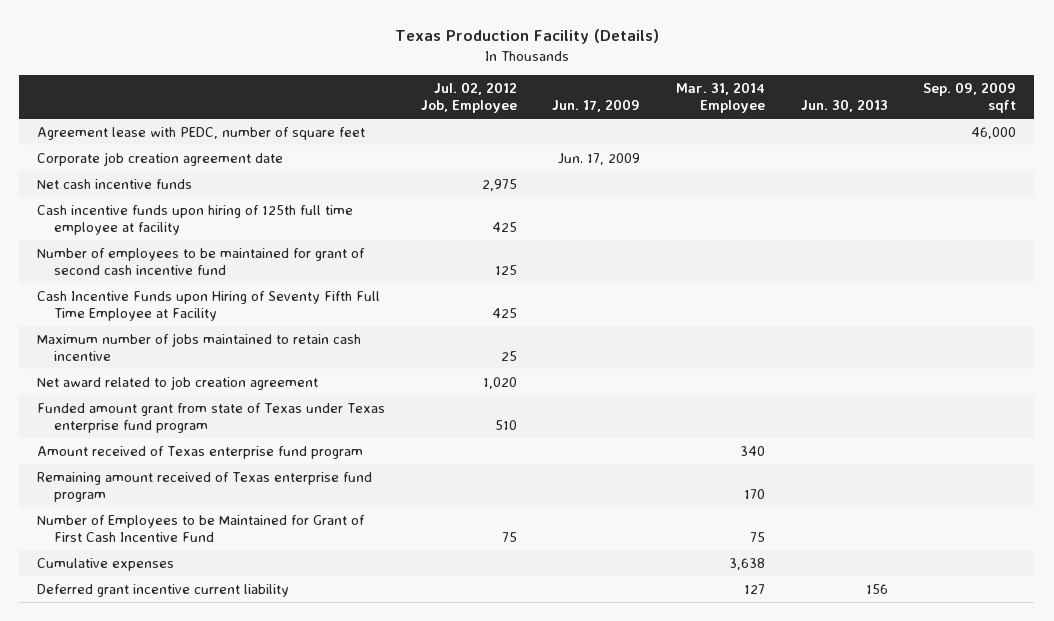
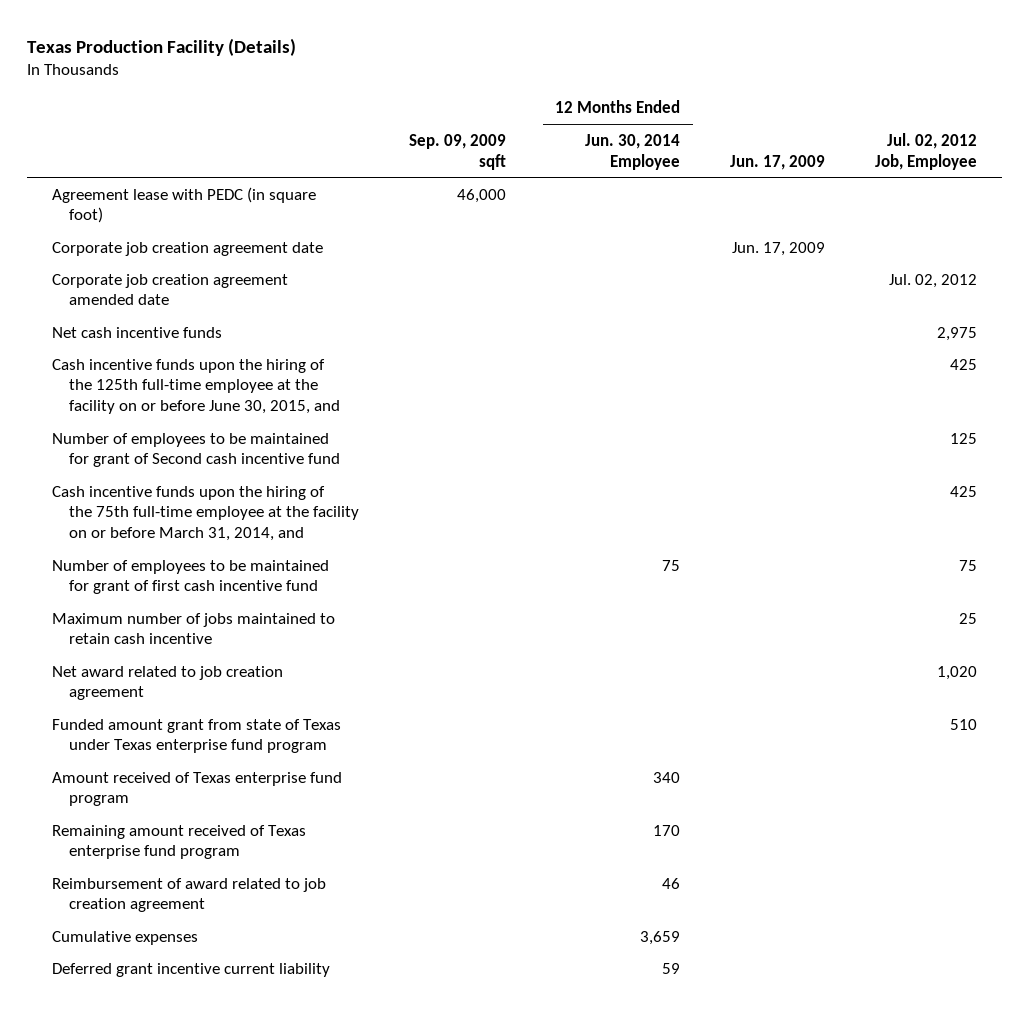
- | Jul. 02, 2012 Job, Employee | Jun. 17, 2009 | Mar. 31, 2014 Employee | Jun. 30, 2013 | Sep. 09, 2009 sqft
+ | Sep. 09, 2009 sqft | 12 Months Ended Jun. 30, 2014 Employee | Jun. 17, 2009 | Jul. 02, 2012 Job, Employee
- Agreement lease with PEDC, number of square feet | | | | | 46,000
+ Agreement lease with PEDC (in square foot) | 46,000 | | |
+ Corporate job creation agreement amended date | | | | Jul. 02, 2012
- Cash incentive funds upon hiring of 125th full time employee at facility | 425 | | | |
- Number of employees to be maintained for grant of second cash incentive fund | 125 | | | |
- Cash Incentive Funds upon Hiring of Seventy Fifth Full Time Employee at Facility | 425 | | | |
+ Cash incentive funds upon the hiring of the 125th full-time employee at the facility on or before June 30, 2015, and | | | | 425
+ Number of employees to be maintained for grant of Second cash incentive fund | | | | 125
+ Cash incentive funds upon the hiring of the 75th full-time employee at the facility on or before March 31, 2014, and | | | | 425
+ Number of employees to be maintained for grant of first cash incentive fund | | 75 | | 75
- Number of Employees to be Maintained for Grant of First Cash Incentive Fund | 75 | | 75 | |
+ Reimbursement of award related to job creation agreement | | 46 | |

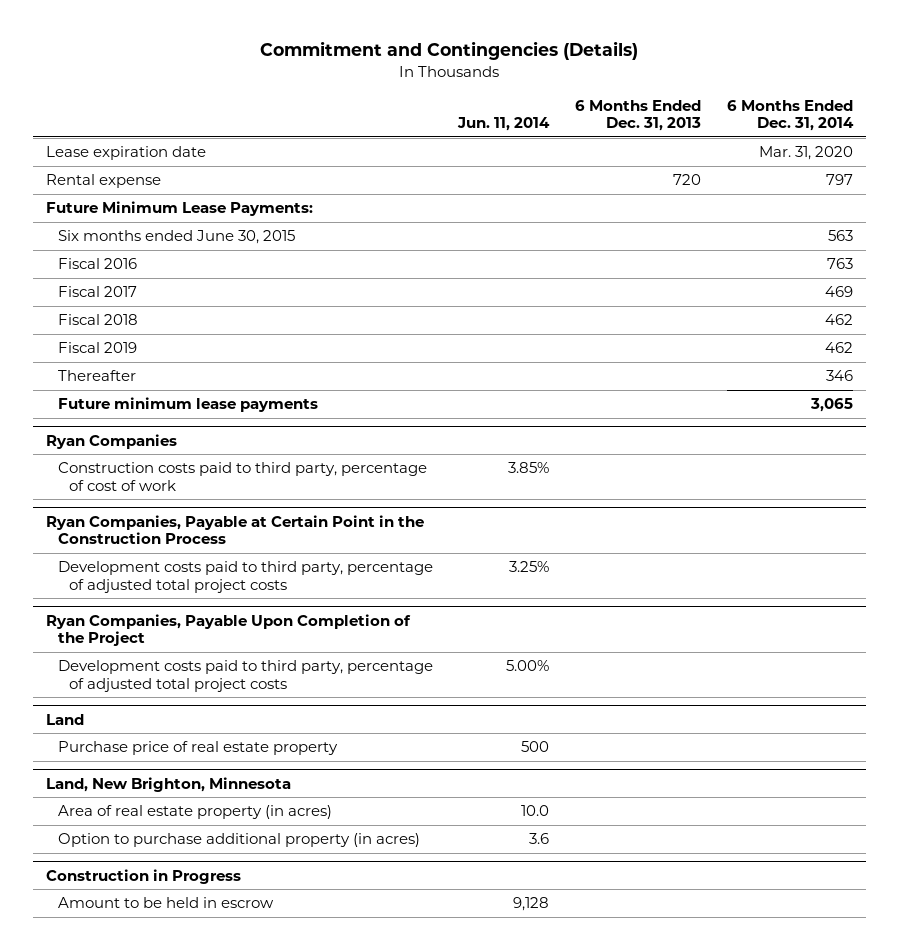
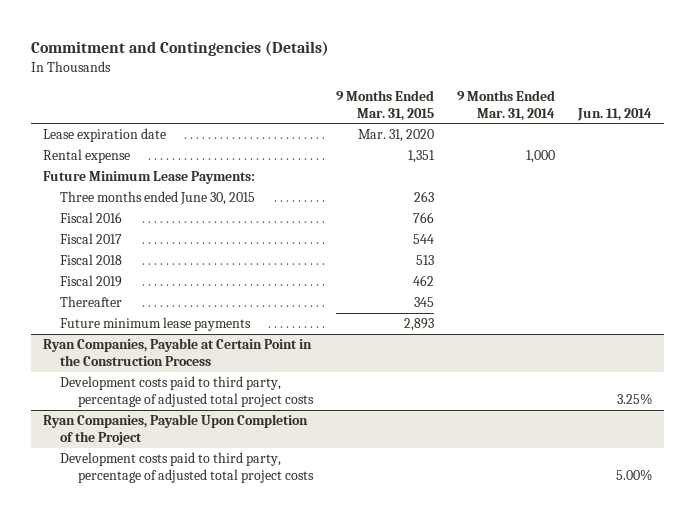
- | Jun. 11, 2014 | 6 Months Ended Dec. 31, 2013 | 6 Months Ended Dec. 31, 2014
+ | 9 Months Ended Mar. 31, 2015 | 9 Months Ended Mar. 31, 2014 | Jun. 11, 2014
- Six months ended June 30, 2015 | | | 563
+ Three months ended June 30, 2015 | 263 | |
- Ryan Companies
- Construction costs paid to third party, percentage of cost of work | 3.85% | |
- Land
- Purchase price of real estate property | 500 | |
- Land, New Brighton, Minnesota
- Area of real estate property (in acres) | 10.0 | |
- Option to purchase additional property (in acres) | 3.6 | |
- Construction in Progress
- Amount to be held in escrow | 9,128 | |

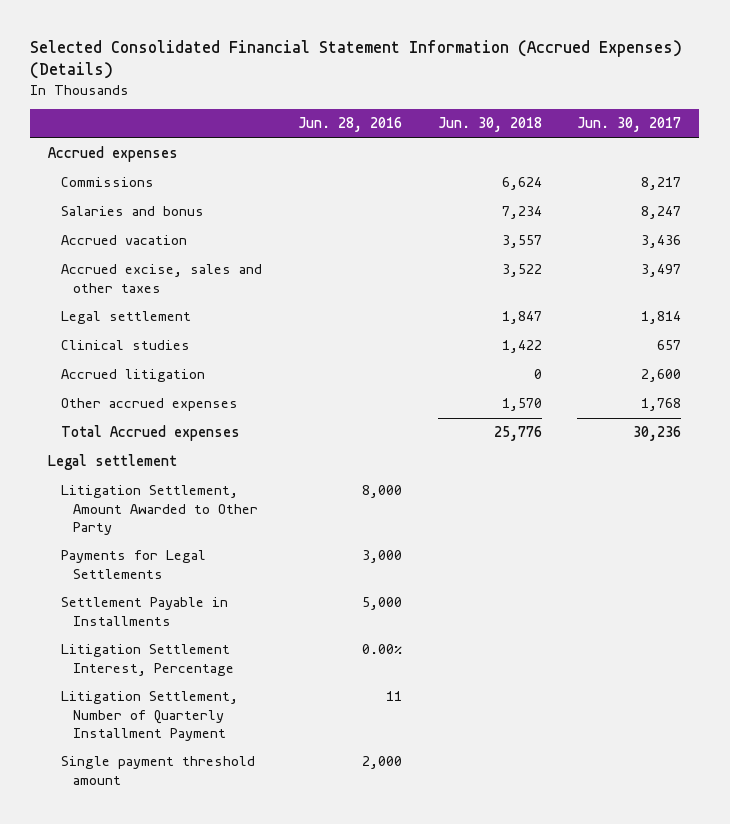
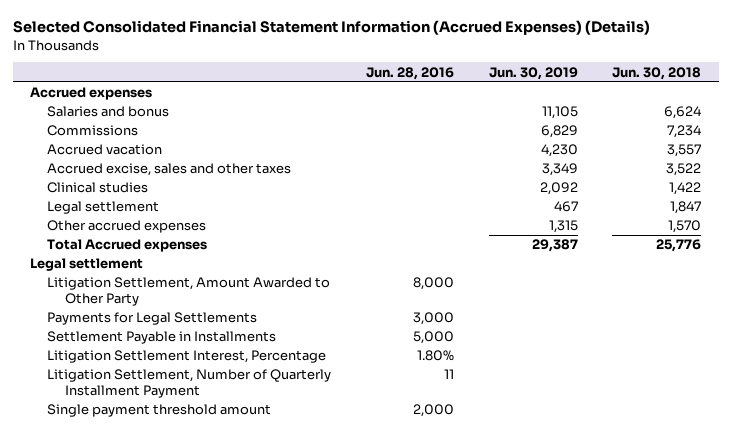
- | Jun. 28, 2016 | Jun. 30, 2018 | Jun. 30, 2017
+ | Jun. 28, 2016 | Jun. 30, 2019 | Jun. 30, 2018
- Commissions | | 6,624 | 8,217
- Salaries and bonus | | 7,234 | 8,247
+ Salaries and bonus | | 11,105 | 6,624
+ Commissions | | 6,829 | 7,234
- Accrued litigation | | 0 | 2,600
moved down: Legal settlement | | 467 | 1,847
- Litigation Settlement Interest, Percentage | 0.00% | |
+ Litigation Settlement Interest, Percentage | 1.80% | |

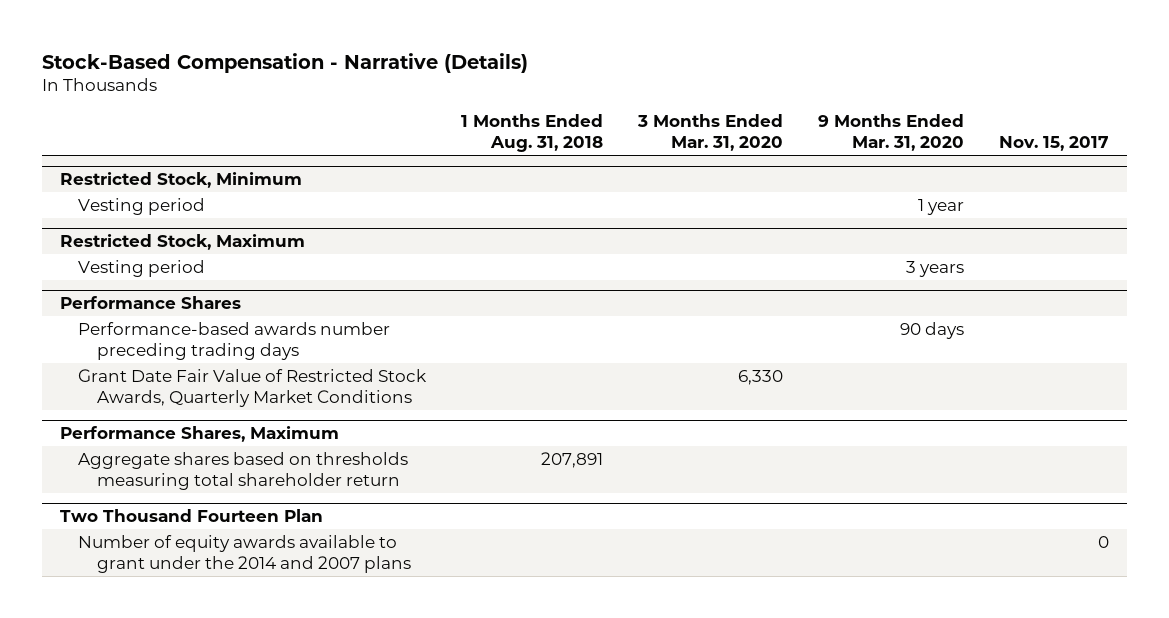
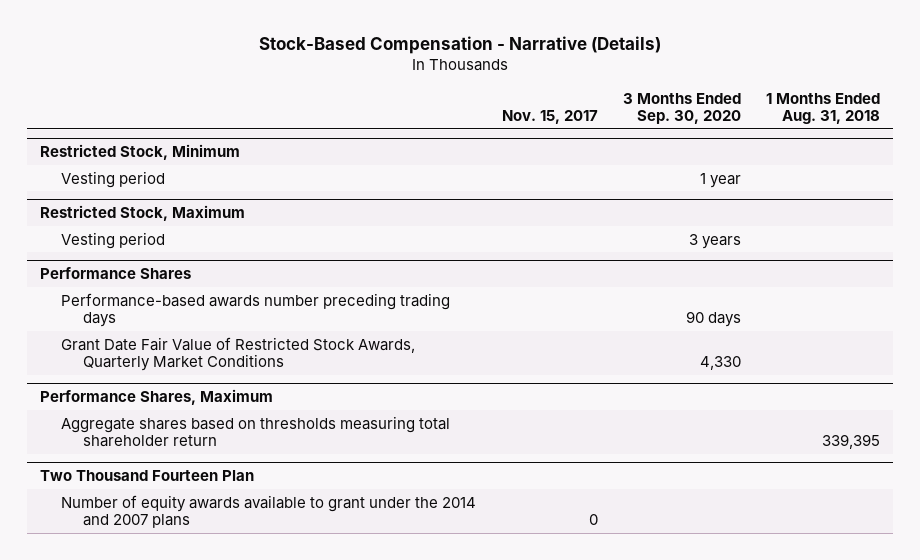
- | 1 Months Ended Aug. 31, 2018 | 3 Months Ended Mar. 31, 2020 | 9 Months Ended Mar. 31, 2020 | Nov. 15, 2017
+ | Nov. 15, 2017 | 3 Months Ended Sep. 30, 2020 | 1 Months Ended Aug. 31, 2018
@ Performance Shares, Maximum
- Aggregate shares based on thresholds measuring total shareholder return | 207,891 | | |
+ Aggregate shares based on thresholds measuring total shareholder return | | | 339,395

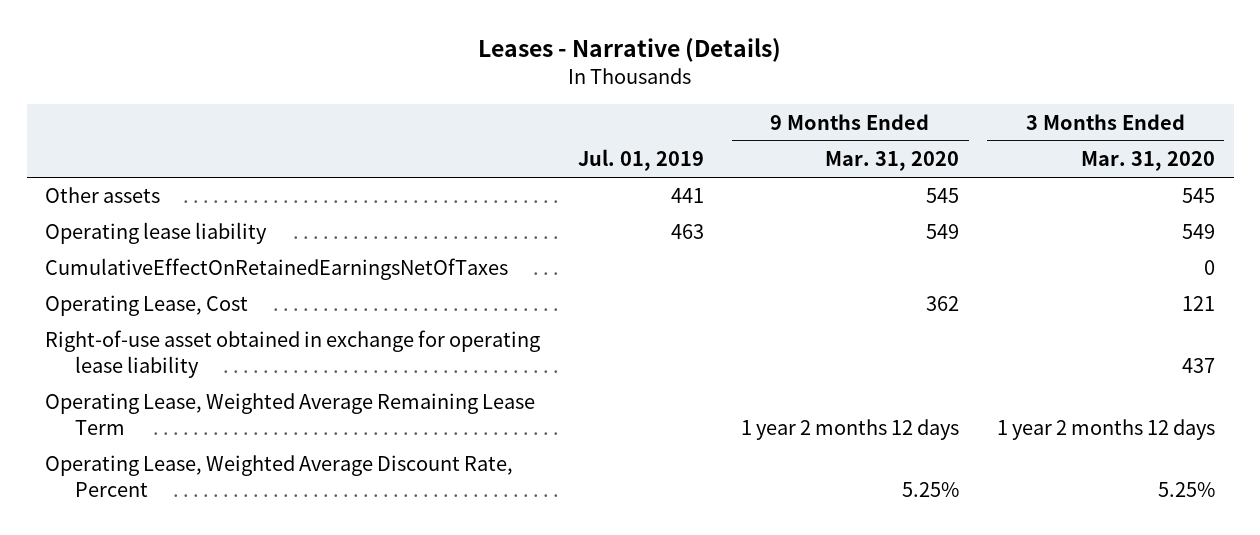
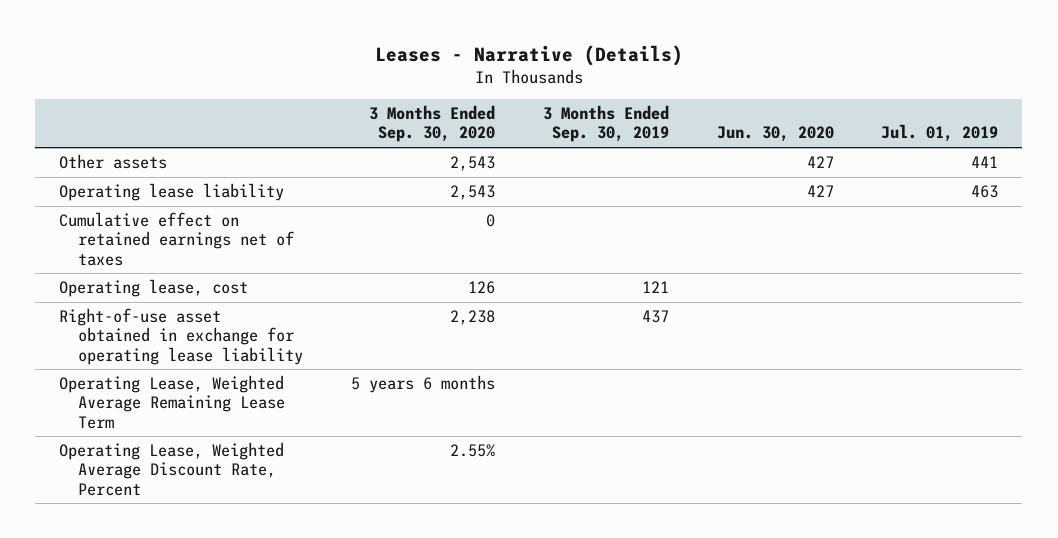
- | Jul. 01, 2019 | 9 Months Ended Mar. 31, 2020 | 3 Months Ended Mar. 31, 2020
+ | 3 Months Ended Sep. 30, 2020 | 3 Months Ended Sep. 30, 2019 | Jun. 30, 2020 | Jul. 01, 2019
- CumulativeEffectOnRetainedEarningsNetOfTaxes | | | 0
- Operating Lease, Cost | | 362 | 121
+ Cumulative effect on retained earnings net of taxes | 0 | | |
+ Operating lease, cost | 126 | 121 | |

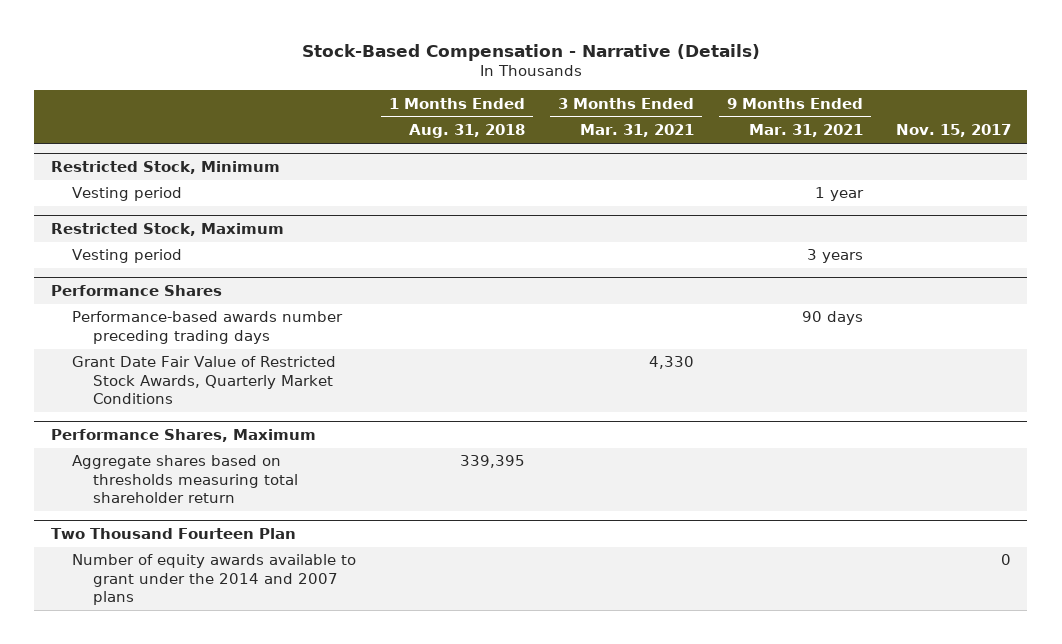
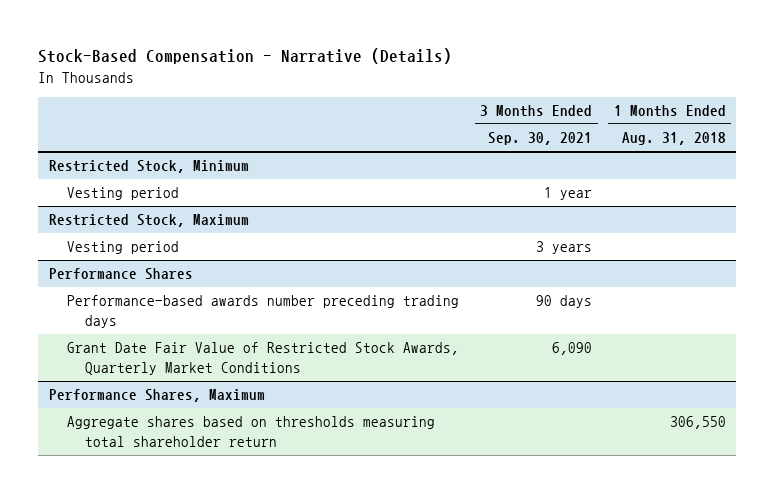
- | 1 Months Ended Aug. 31, 2018 | 3 Months Ended Mar. 31, 2021 | 9 Months Ended Mar. 31, 2021 | Nov. 15, 2017
+ | 3 Months Ended Sep. 30, 2021 | 1 Months Ended Aug. 31, 2018
@ Performance Shares, Maximum
- Aggregate shares based on thresholds measuring total shareholder return | 339,395 | | |
- Two Thousand Fourteen Plan
- Number of equity awards available to grant under the 2014 and 2007 plans | | | | 0
@ Performance Shares, Maximum
+ Aggregate shares based on thresholds measuring total shareholder return | | 306,550

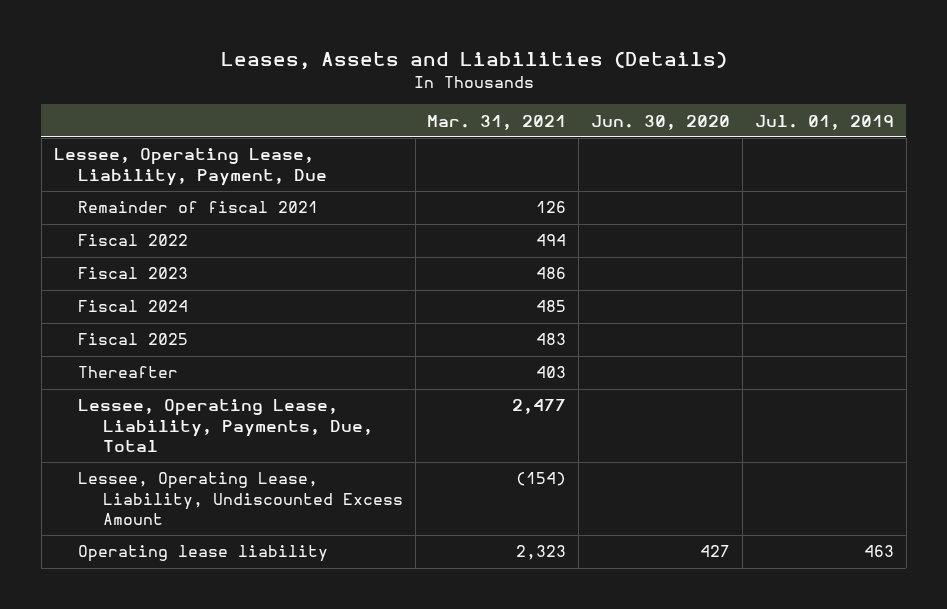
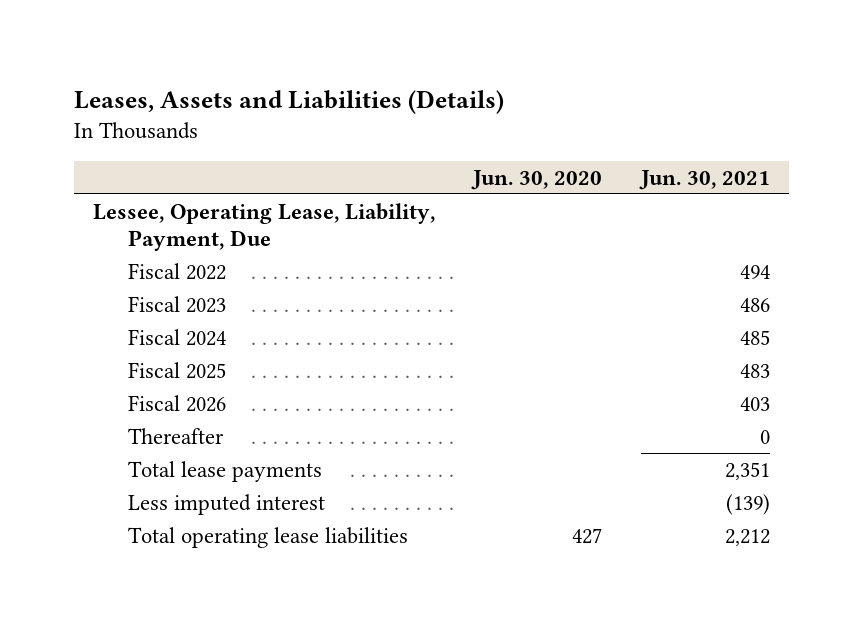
- | Mar. 31, 2021 | Jun. 30, 2020 | Jul. 01, 2019
+ | Jun. 30, 2020 | Jun. 30, 2021
- Remainder of fiscal 2021 | 126 | |
+ Fiscal 2026 | | 403
- Lessee, Operating Lease, Liability, Payments, Due, Total | 2,477 | |
- Lessee, Operating Lease, Liability, Undiscounted Excess Amount | (154) | |
- Operating lease liability | 2,323 | 427 | 463
+ Total lease payments | | 2,351
+ Less imputed interest | | (139)
+ Total operating lease liabilities | 427 | 2,212

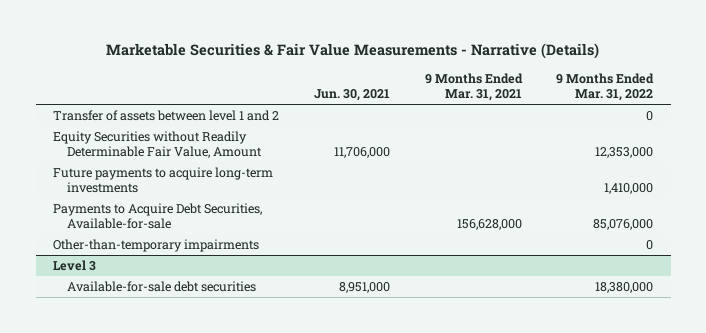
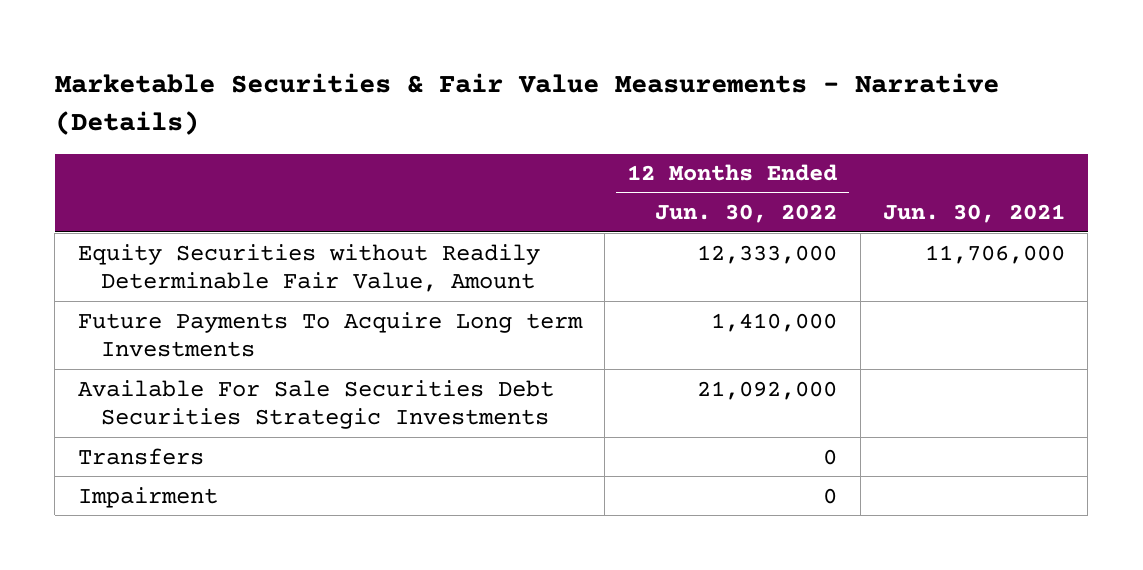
- | Jun. 30, 2021 | 9 Months Ended Mar. 31, 2021 | 9 Months Ended Mar. 31, 2022
+ | 12 Months Ended Jun. 30, 2022 | Jun. 30, 2021
- Transfer of assets between level 1 and 2 | | | 0
- Future payments to acquire long-term investments | | | 1,410,000
- Payments to Acquire Debt Securities, Available-for-sale | | 156,628,000 | 85,076,000
- Other-than-temporary impairments | | | 0
- Level 3
- Available-for-sale debt securities | 8,951,000 | | 18,380,000
+ Future Payments To Acquire Long term Investments | 1,410,000 |
+ Available For Sale Securities Debt Securities Strategic Investments | 21,092,000 |
+ Transfers | 0 |
+ Impairment | 0 |

